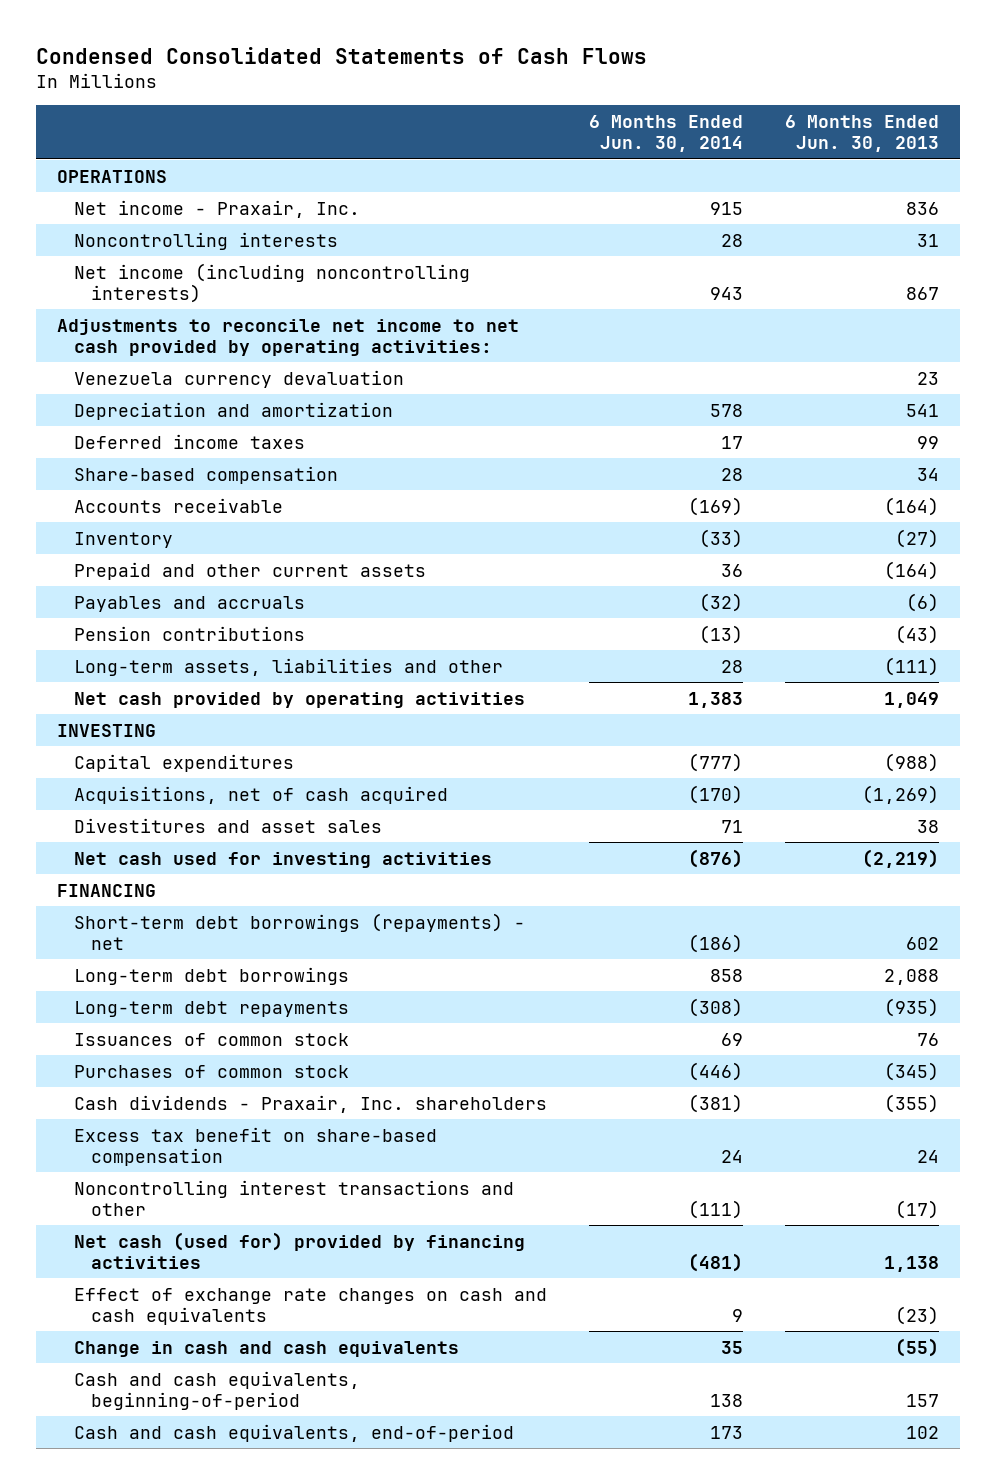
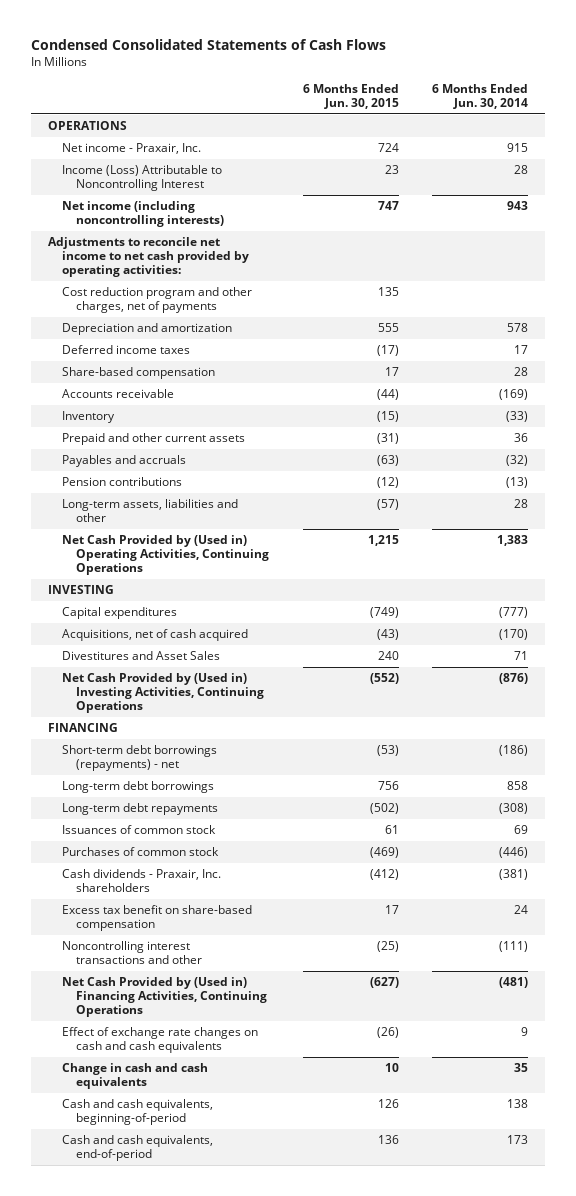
- | 6 Months Ended Jun. 30, 2014 | 6 Months Ended Jun. 30, 2013
+ | 6 Months Ended Jun. 30, 2015 | 6 Months Ended Jun. 30, 2014
- Noncontrolling interests | 28 | 31
+ Income (Loss) Attributable to Noncontrolling Interest | 23 | 28
- Venezuela currency devaluation | | 23
+ Cost reduction program and other charges, net of payments | 135 |
- Net cash provided by operating activities | 1,383 | 1,049
+ Net Cash Provided by (Used in) Operating Activities, Continuing Operations | 1,215 | 1,383
- Divestitures and asset sales | 71 | 38
- Net cash used for investing activities | (876) | (2,219)
+ Divestitures and Asset Sales | 240 | 71
+ Net Cash Provided by (Used in) Investing Activities, Continuing Operations | (552) | (876)
- Net cash (used for) provided by financing activities | (481) | 1,138
+ Net Cash Provided by (Used in) Financing Activities, Continuing Operations | (627) | (481)

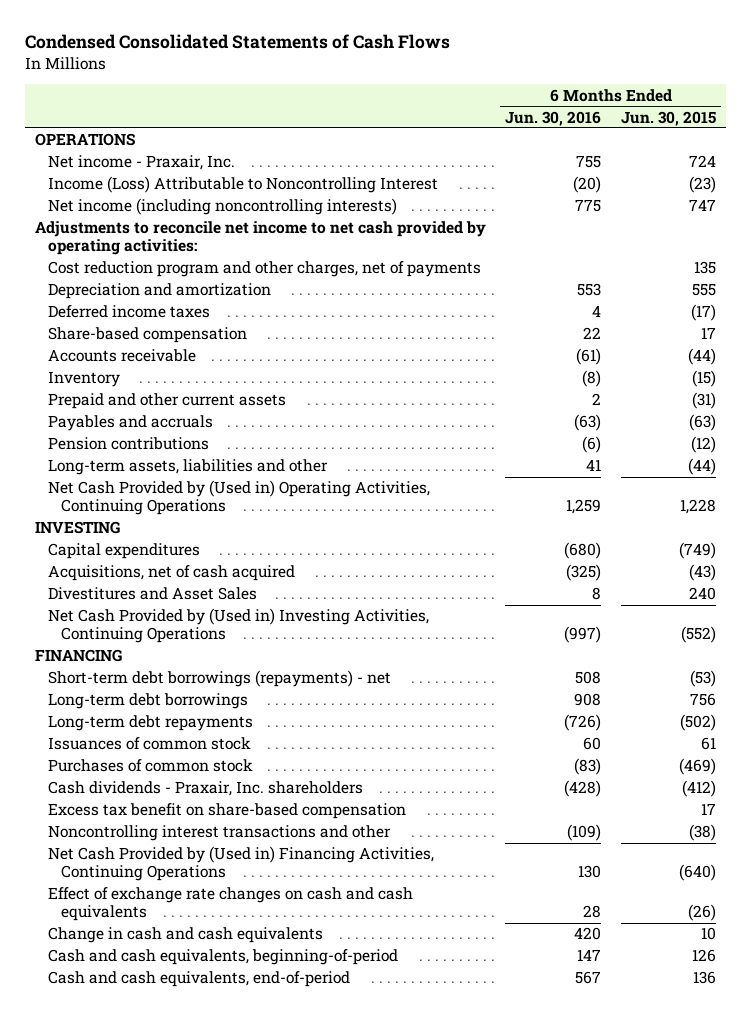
- | 6 Months Ended Jun. 30, 2015 | 6 Months Ended Jun. 30, 2014
+ | 6 Months Ended Jun. 30, 2016 | 6 Months Ended Jun. 30, 2015
- Income (Loss) Attributable to Noncontrolling Interest | 23 | 28
+ Income (Loss) Attributable to Noncontrolling Interest | (20) | (23)
- Long-term assets, liabilities and other | (57) | 28
- Net Cash Provided by (Used in) Operating Activities, Continuing Operations | 1,215 | 1,383
+ Long-term assets, liabilities and other | 41 | (44)
+ Net Cash Provided by (Used in) Operating Activities, Continuing Operations | 1,259 | 1,228
- Noncontrolling interest transactions and other | (25) | (111)
- Net Cash Provided by (Used in) Financing Activities, Continuing Operations | (627) | (481)
+ Noncontrolling interest transactions and other | (109) | (38)
+ Net Cash Provided by (Used in) Financing Activities, Continuing Operations | 130 | (640)

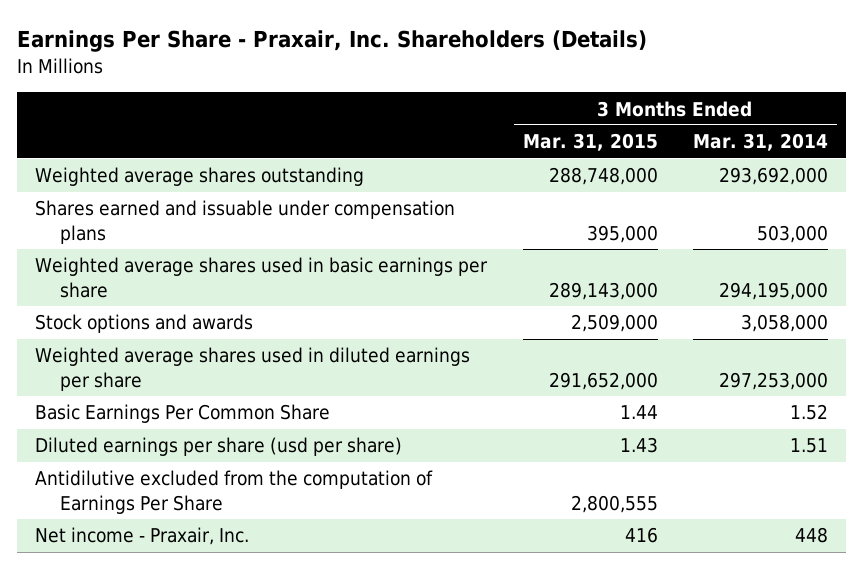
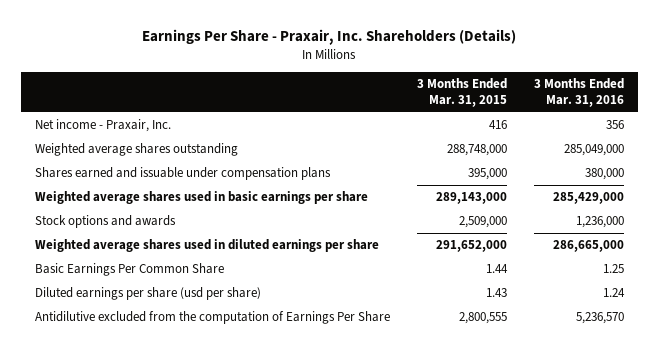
- | 3 Months Ended Mar. 31, 2015 | 3 Months Ended Mar. 31, 2014
+ | 3 Months Ended Mar. 31, 2015 | 3 Months Ended Mar. 31, 2016
moved up: Net income - Praxair, Inc. | 416 | 356

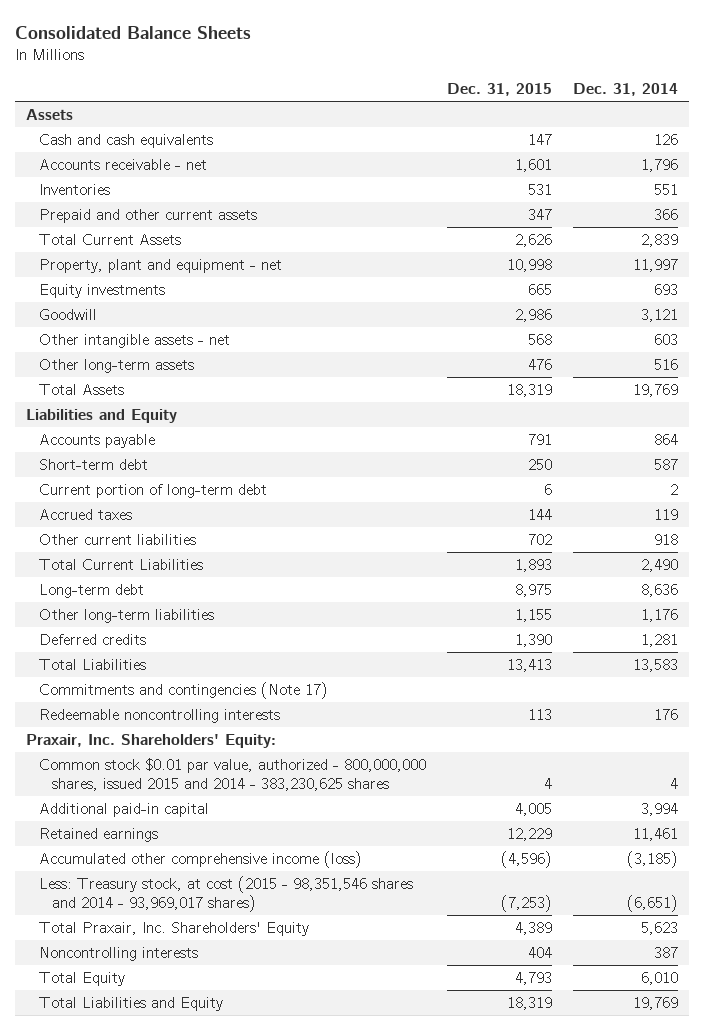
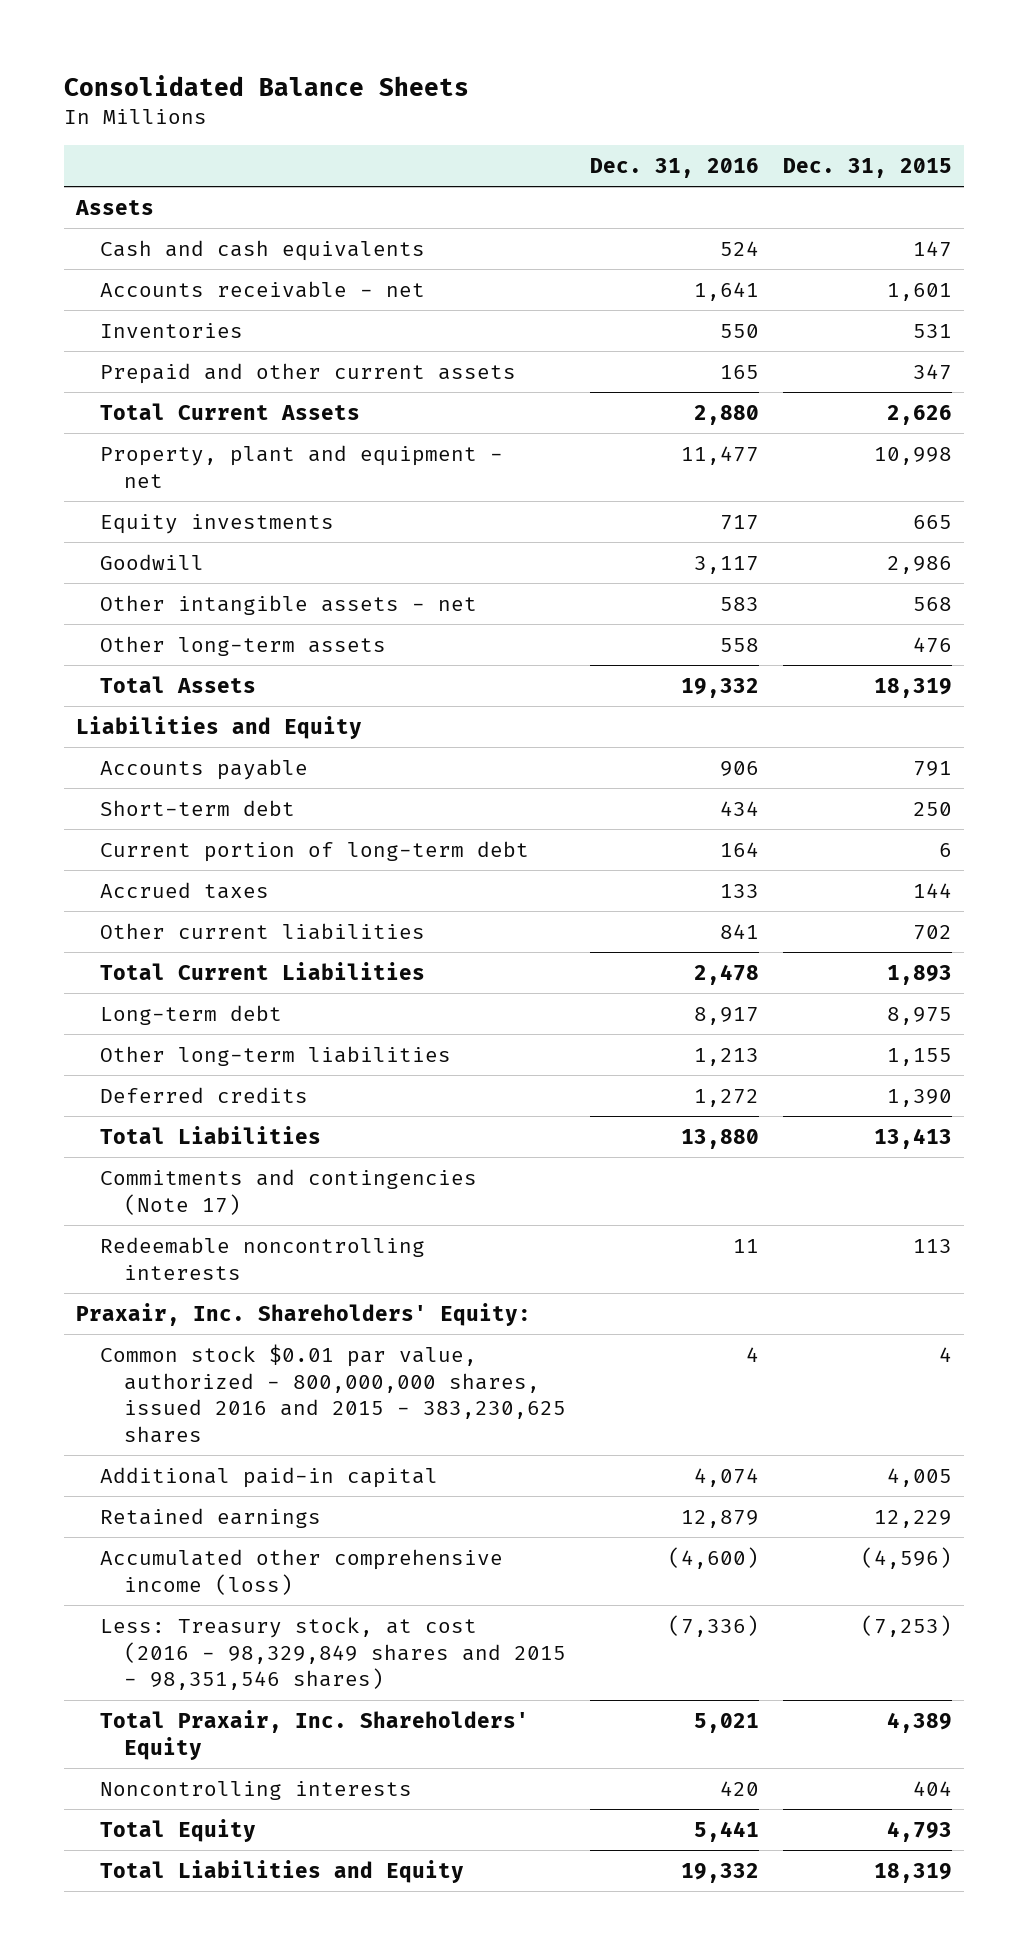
- | Dec. 31, 2015 | Dec. 31, 2014
+ | Dec. 31, 2016 | Dec. 31, 2015
- Common stock $0.01 par value, authorized - 800,000,000 shares, issued 2015 and 2014 - 383,230,625 shares | 4 | 4
+ Common stock $0.01 par value, authorized - 800,000,000 shares, issued 2016 and 2015 - 383,230,625 shares | 4 | 4
- Less: Treasury stock, at cost (2015 - 98,351,546 shares and 2014 - 93,969,017 shares) | (7,253) | (6,651)
+ Less: Treasury stock, at cost (2016 - 98,329,849 shares and 2015 - 98,351,546 shares) | (7,336) | (7,253)

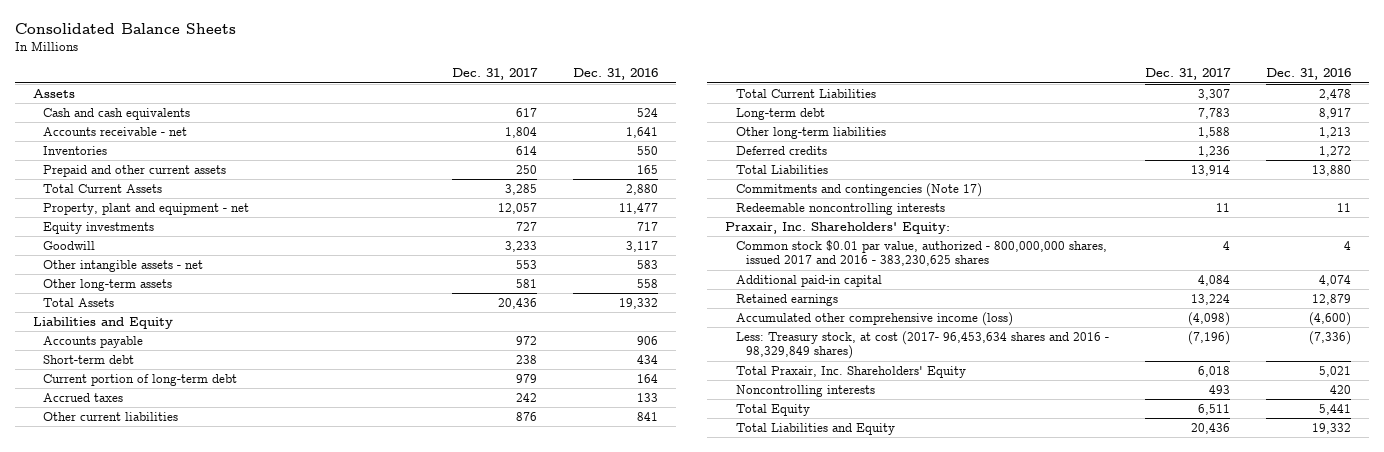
- | Dec. 31, 2016 | Dec. 31, 2015
+ | Dec. 31, 2017 | Dec. 31, 2016
- Common stock $0.01 par value, authorized - 800,000,000 shares, issued 2016 and 2015 - 383,230,625 shares | 4 | 4
+ Common stock $0.01 par value, authorized - 800,000,000 shares, issued 2017 and 2016 - 383,230,625 shares | 4 | 4
- Less: Treasury stock, at cost (2016 - 98,329,849 shares and 2015 - 98,351,546 shares) | (7,336) | (7,253)
+ Less: Treasury stock, at cost (2017- 96,453,634 shares and 2016 - 98,329,849 shares) | (7,196) | (7,336)

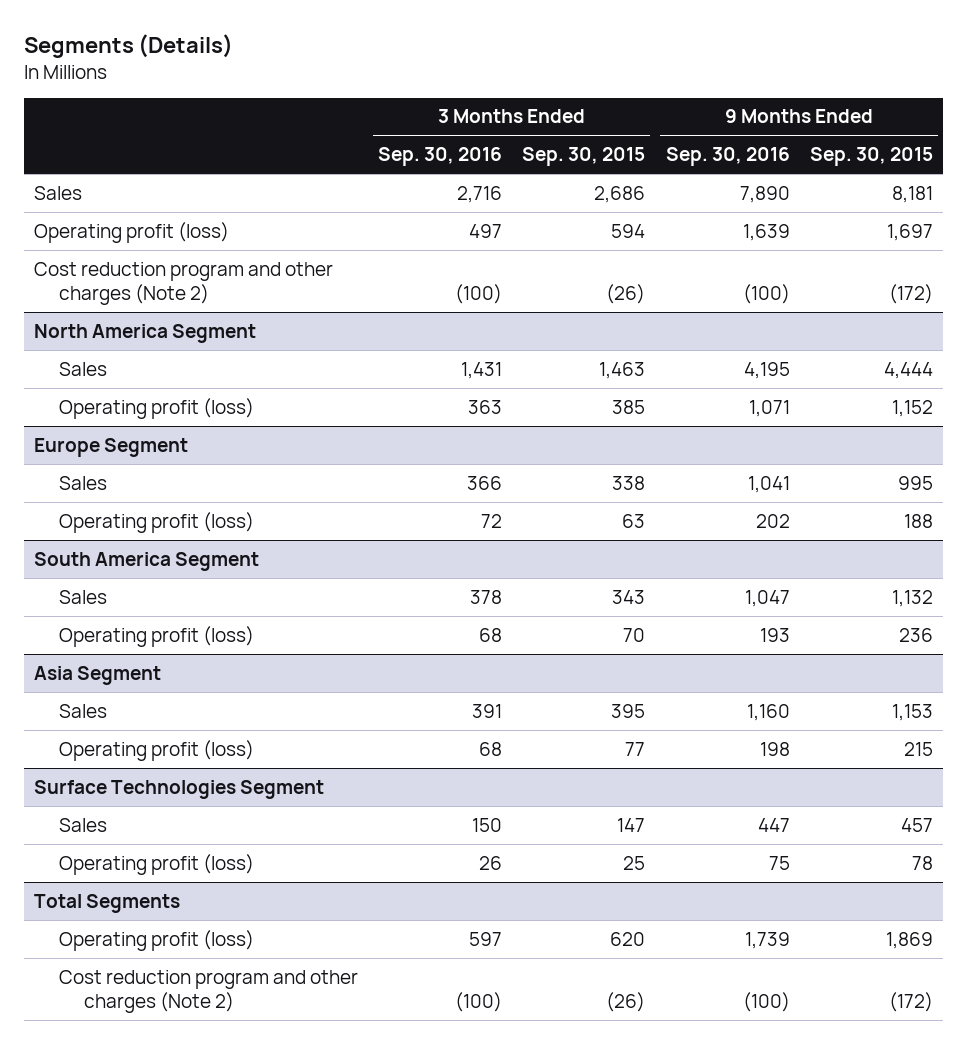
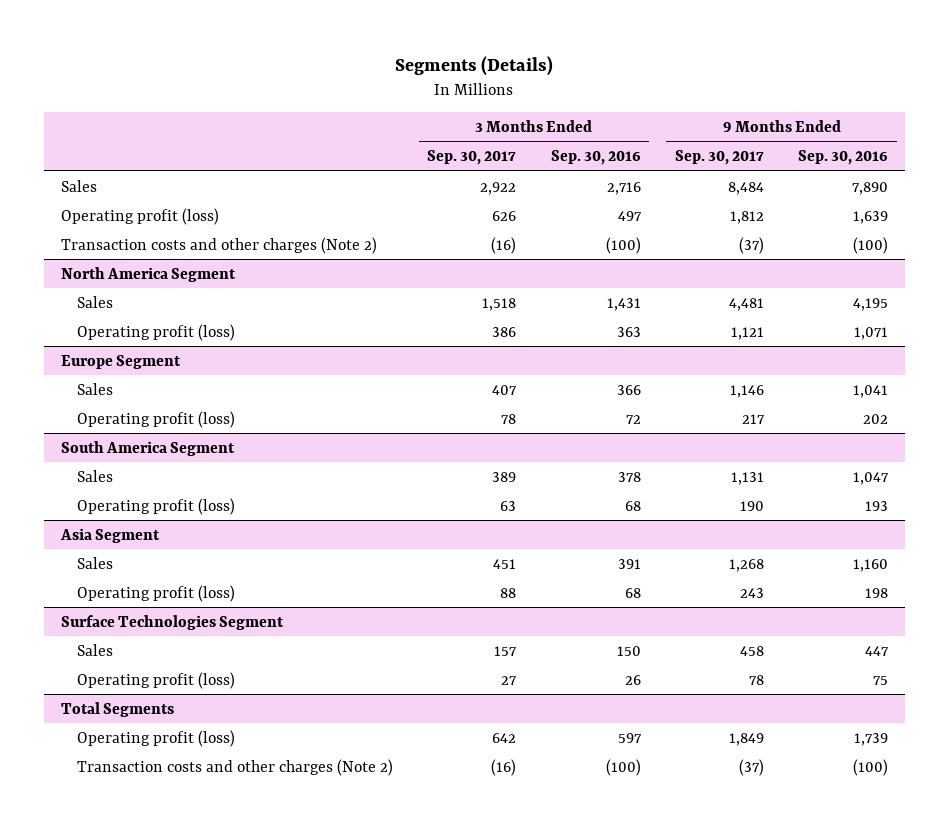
- | 3 Months Ended Sep. 30, 2016 | 3 Months Ended Sep. 30, 2015 | 9 Months Ended Sep. 30, 2016 | 9 Months Ended Sep. 30, 2015
+ | 3 Months Ended Sep. 30, 2017 | 3 Months Ended Sep. 30, 2016 | 9 Months Ended Sep. 30, 2017 | 9 Months Ended Sep. 30, 2016
- Cost reduction program and other charges (Note 2) | (100) | (26) | (100) | (172)
+ Transaction costs and other charges (Note 2) | (16) | (100) | (37) | (100)
@ Total Segments
- Cost reduction program and other charges (Note 2) | (100) | (26) | (100) | (172)
+ Transaction costs and other charges (Note 2) | (16) | (100) | (37) | (100)

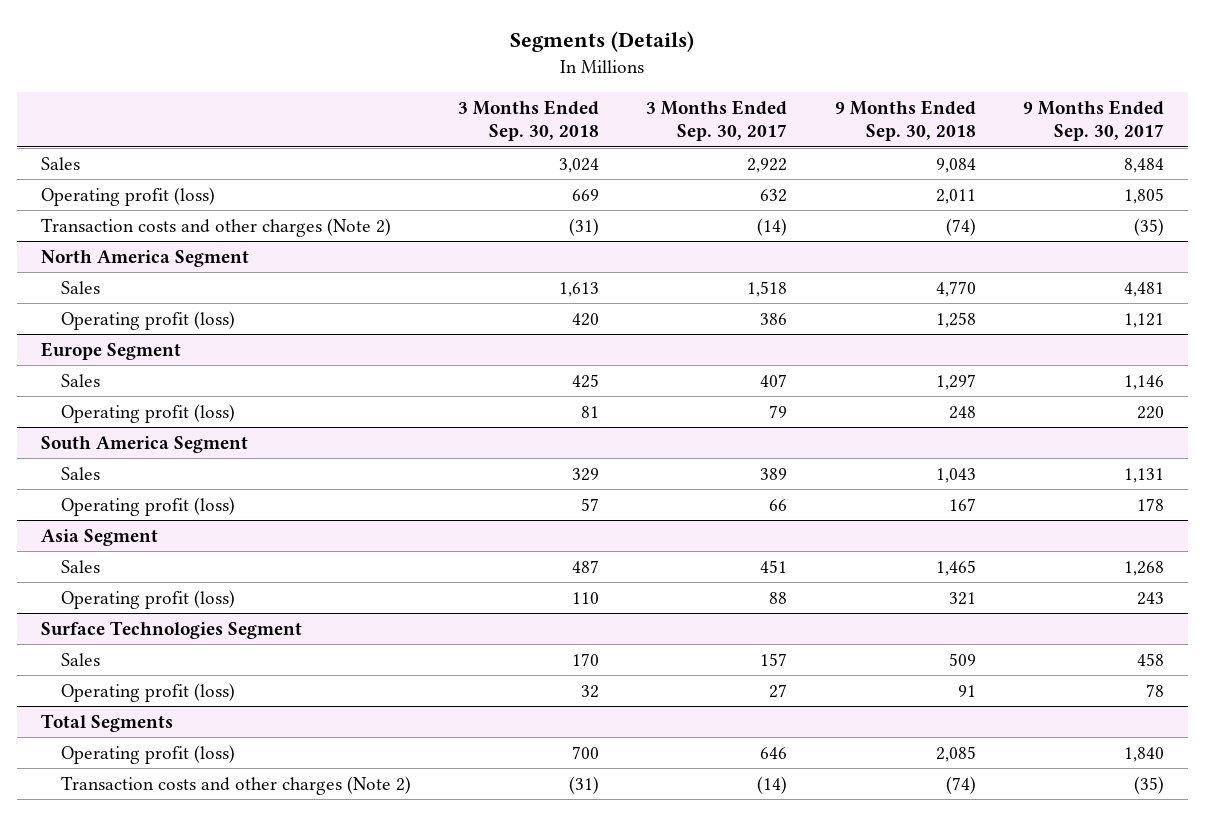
- | 3 Months Ended Sep. 30, 2017 | 3 Months Ended Sep. 30, 2016 | 9 Months Ended Sep. 30, 2017 | 9 Months Ended Sep. 30, 2016
+ | 3 Months Ended Sep. 30, 2018 | 3 Months Ended Sep. 30, 2017 | 9 Months Ended Sep. 30, 2018 | 9 Months Ended Sep. 30, 2017
- Operating profit (loss) | 626 | 497 | 1,812 | 1,639
- Transaction costs and other charges (Note 2) | (16) | (100) | (37) | (100)
+ Operating profit (loss) | 669 | 632 | 2,011 | 1,805
+ Transaction costs and other charges (Note 2) | (31) | (14) | (74) | (35)
@ Europe Segment
- Operating profit (loss) | 78 | 72 | 217 | 202
+ Operating profit (loss) | 81 | 79 | 248 | 220
@ South America Segment
- Operating profit (loss) | 63 | 68 | 190 | 193
+ Operating profit (loss) | 57 | 66 | 167 | 178
@ Total Segments
- Operating profit (loss) | 642 | 597 | 1,849 | 1,739
- Transaction costs and other charges (Note 2) | (16) | (100) | (37) | (100)
+ Operating profit (loss) | 700 | 646 | 2,085 | 1,840
+ Transaction costs and other charges (Note 2) | (31) | (14) | (74) | (35)

